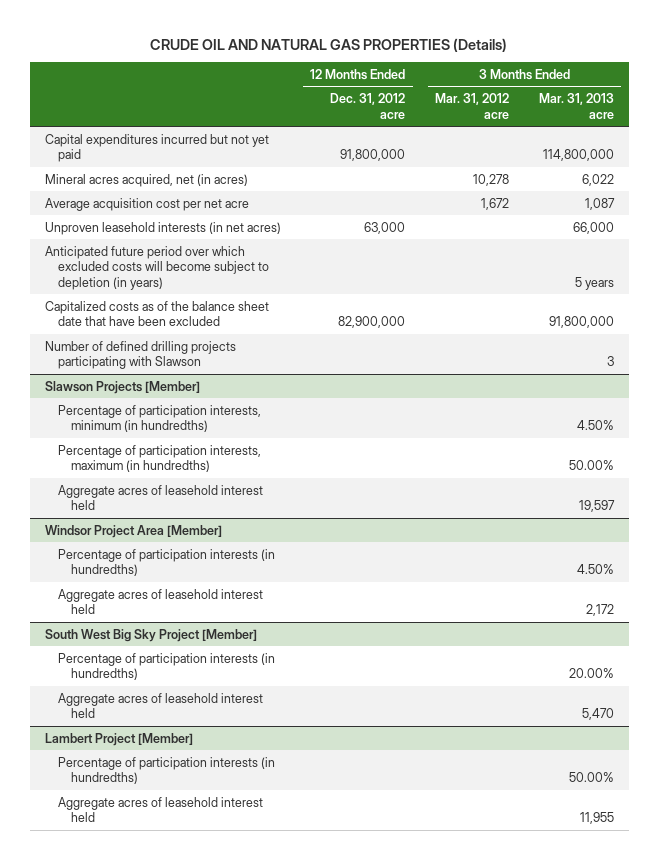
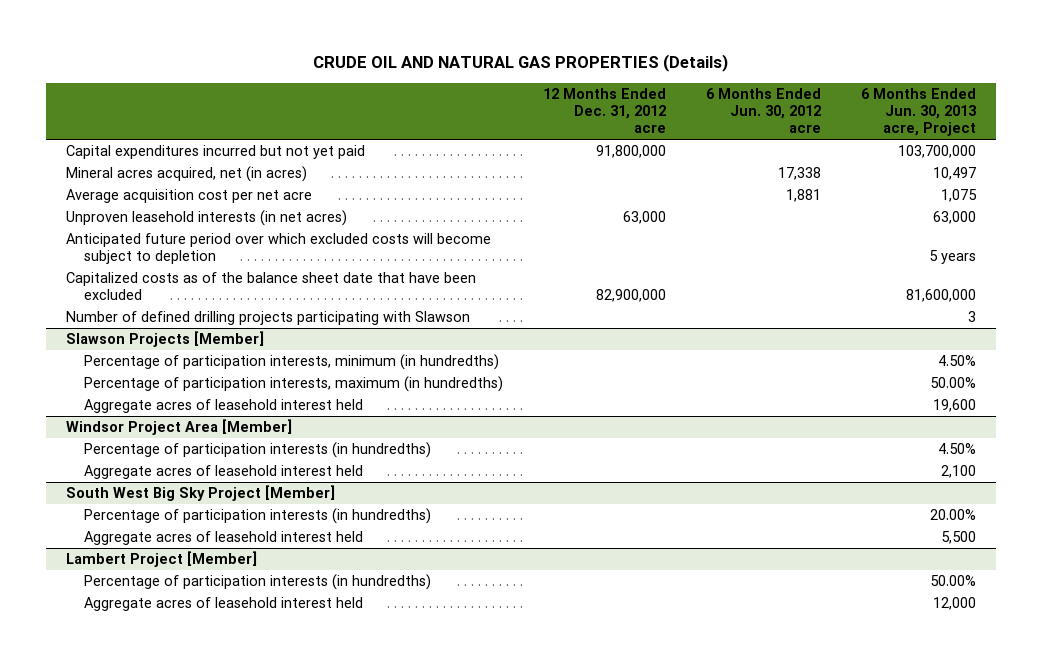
- | 12 Months Ended Dec. 31, 2012 acre | 3 Months Ended Mar. 31, 2012 acre | 3 Months Ended Mar. 31, 2013 acre
+ | 12 Months Ended Dec. 31, 2012 acre | 6 Months Ended Jun. 30, 2012 acre | 6 Months Ended Jun. 30, 2013 acre, Project
- Anticipated future period over which excluded costs will become subject to depletion (in years) | | | 5 years
+ Anticipated future period over which excluded costs will become subject to depletion | | | 5 years

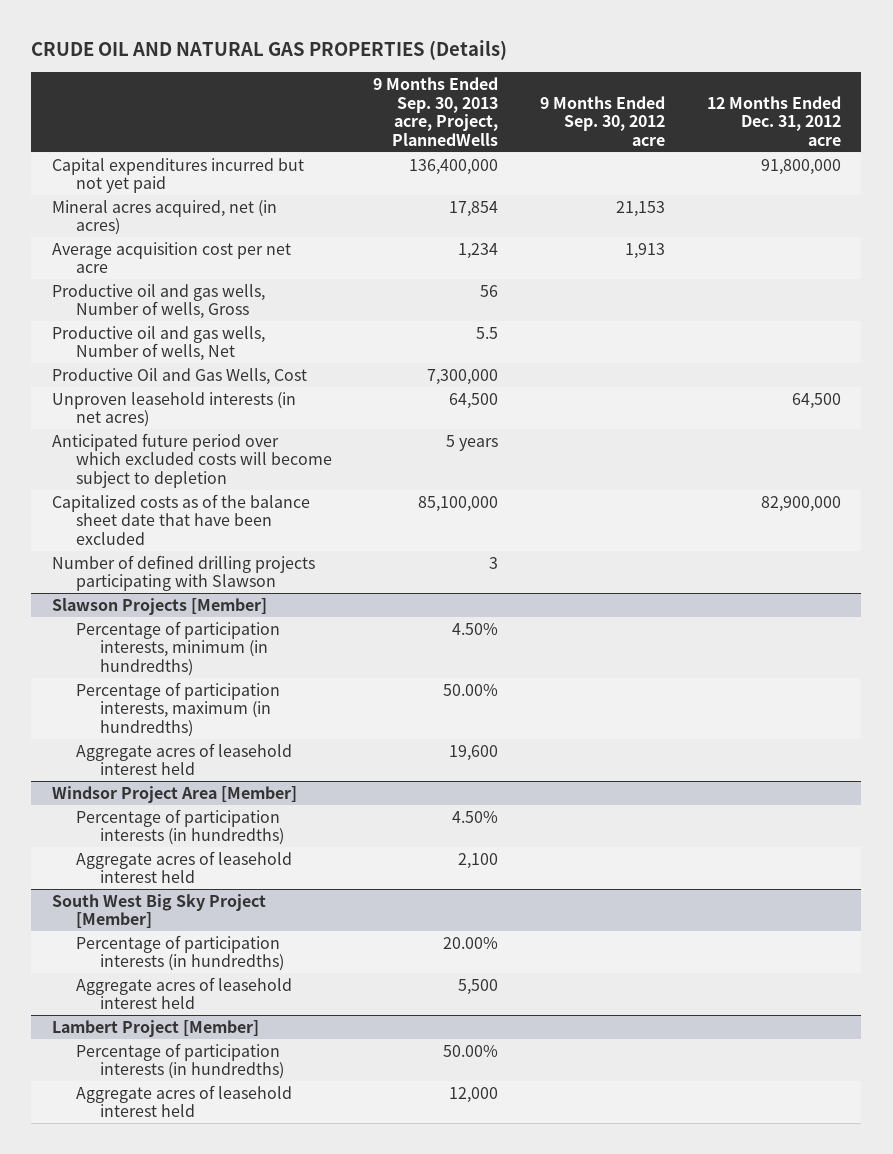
- | 12 Months Ended Dec. 31, 2012 acre | 6 Months Ended Jun. 30, 2012 acre | 6 Months Ended Jun. 30, 2013 acre, Project
+ | 9 Months Ended Sep. 30, 2013 acre, Project, PlannedWells | 9 Months Ended Sep. 30, 2012 acre | 12 Months Ended Dec. 31, 2012 acre
- Unproven leasehold interests (in net acres) | 63,000 | | 63,000
+ Productive oil and gas wells, Number of wells, Gross | 56 | |
+ Productive oil and gas wells, Number of wells, Net | 5.5 | |
+ Productive Oil and Gas Wells, Cost | 7,300,000 | |
+ Unproven leasehold interests (in net acres) | 64,500 | | 64,500

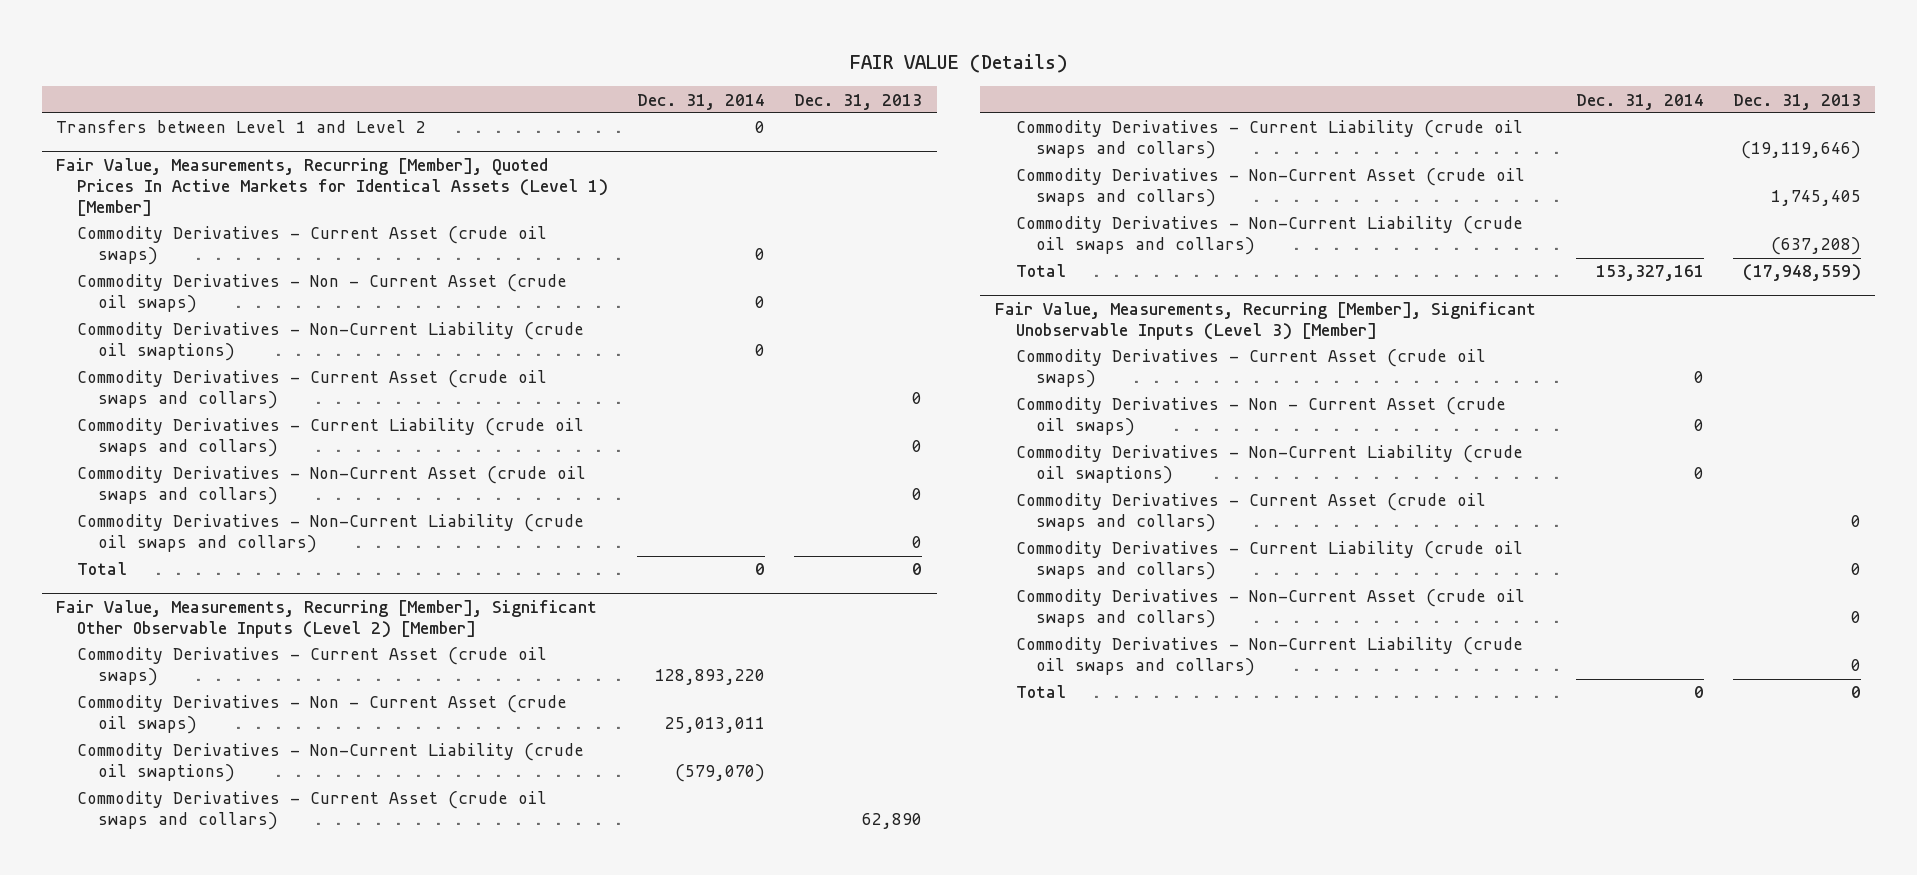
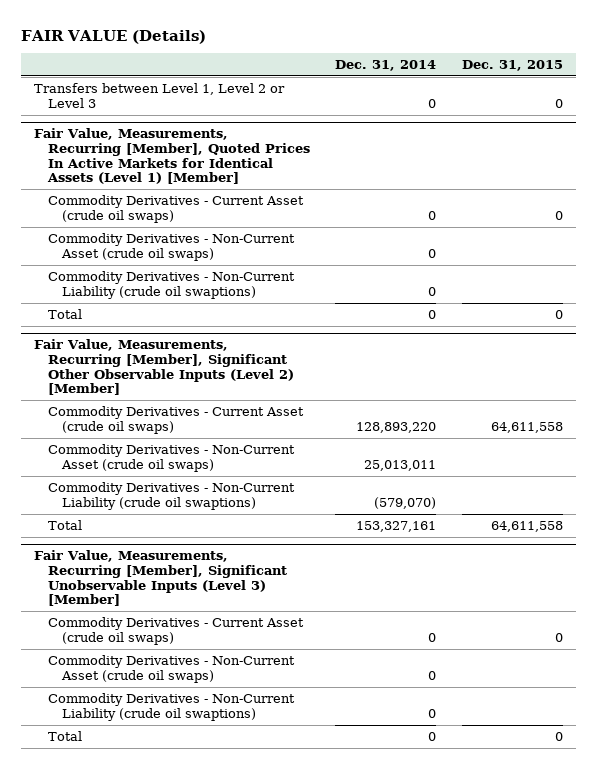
- | Dec. 31, 2014 | Dec. 31, 2013
+ | Dec. 31, 2014 | Dec. 31, 2015
- Transfers between Level 1 and Level 2 | 0 |
+ Transfers between Level 1, Level 2 or Level 3 | 0 | 0
@ Fair Value, Measurements, Recurring [Member], Quoted Prices In Active Markets for Identical Assets (Level 1) [Member]
- Commodity Derivatives - Non - Current Asset (crude oil swaps) | 0 |
+ Commodity Derivatives - Non-Current Asset (crude oil swaps) | 0 |
- Commodity Derivatives - Current Asset (crude oil swaps and collars) | | 0
- Commodity Derivatives - Current Liability (crude oil swaps and collars) | | 0
- Commodity Derivatives - Non-Current Asset (crude oil swaps and collars) | | 0
- Commodity Derivatives - Non-Current Liability (crude oil swaps and collars) | | 0
@ Fair Value, Measurements, Recurring [Member], Significant Other Observable Inputs (Level 2) [Member]
- Commodity Derivatives - Non - Current Asset (crude oil swaps) | 25,013,011 |
+ Commodity Derivatives - Non-Current Asset (crude oil swaps) | 25,013,011 |
- Commodity Derivatives - Current Asset (crude oil swaps and collars) | | 62,890
- Commodity Derivatives - Current Liability (crude oil swaps and collars) | | (19,119,646)
- Commodity Derivatives - Non-Current Asset (crude oil swaps and collars) | | 1,745,405
- Commodity Derivatives - Non-Current Liability (crude oil swaps and collars) | | (637,208)
@ Fair Value, Measurements, Recurring [Member], Significant Unobservable Inputs (Level 3) [Member]
- Commodity Derivatives - Non - Current Asset (crude oil swaps) | 0 |
+ Commodity Derivatives - Non-Current Asset (crude oil swaps) | 0 |
- Commodity Derivatives - Current Asset (crude oil swaps and collars) | | 0
- Commodity Derivatives - Current Liability (crude oil swaps and collars) | | 0
- Commodity Derivatives - Non-Current Asset (crude oil swaps and collars) | | 0
- Commodity Derivatives - Non-Current Liability (crude oil swaps and collars) | | 0

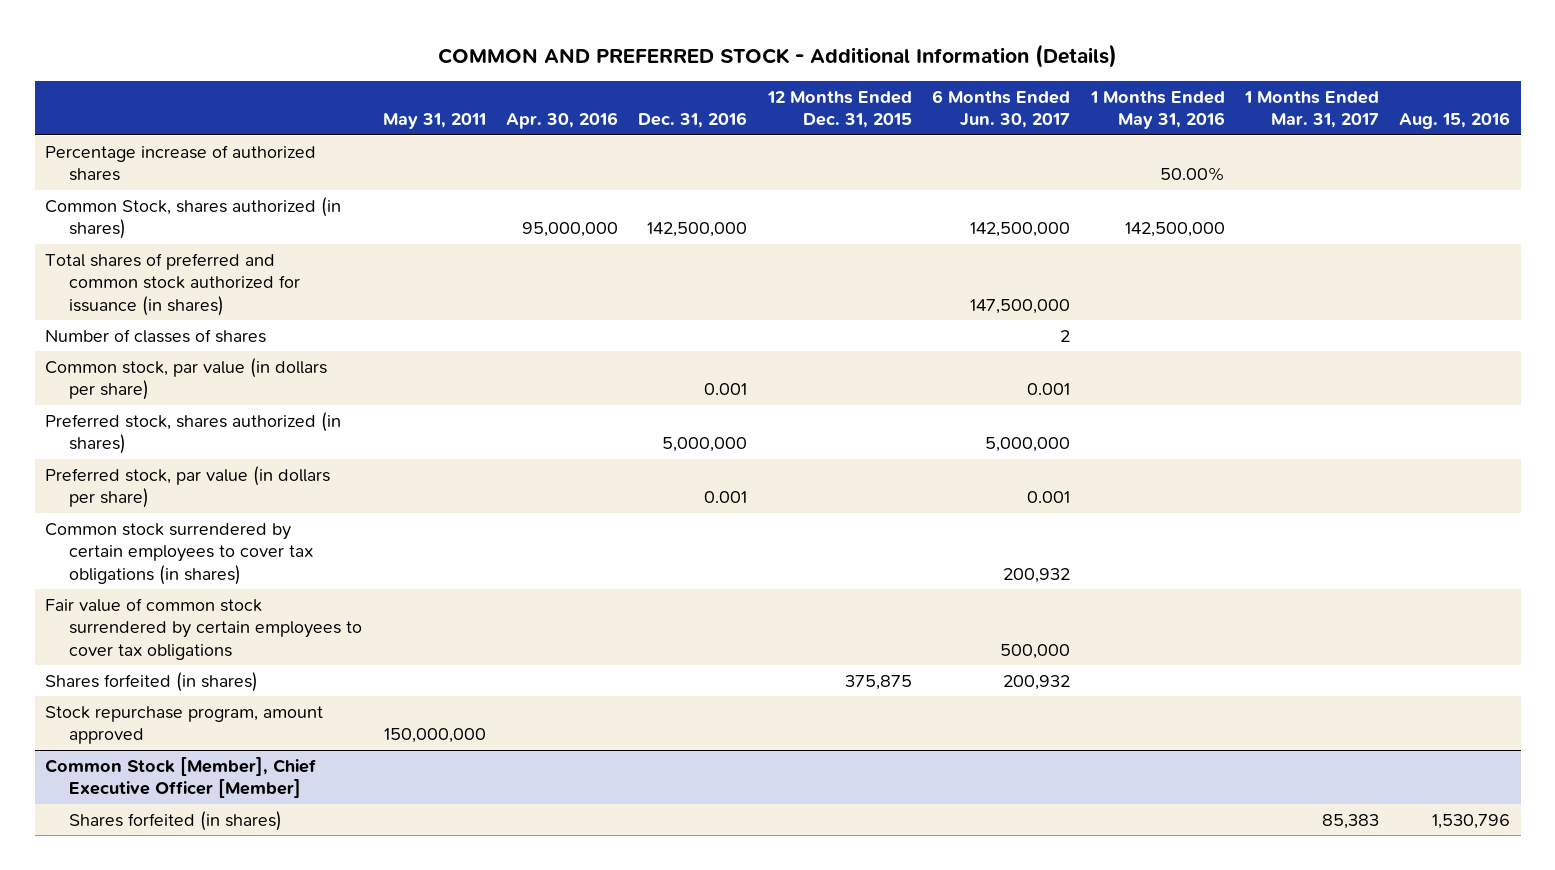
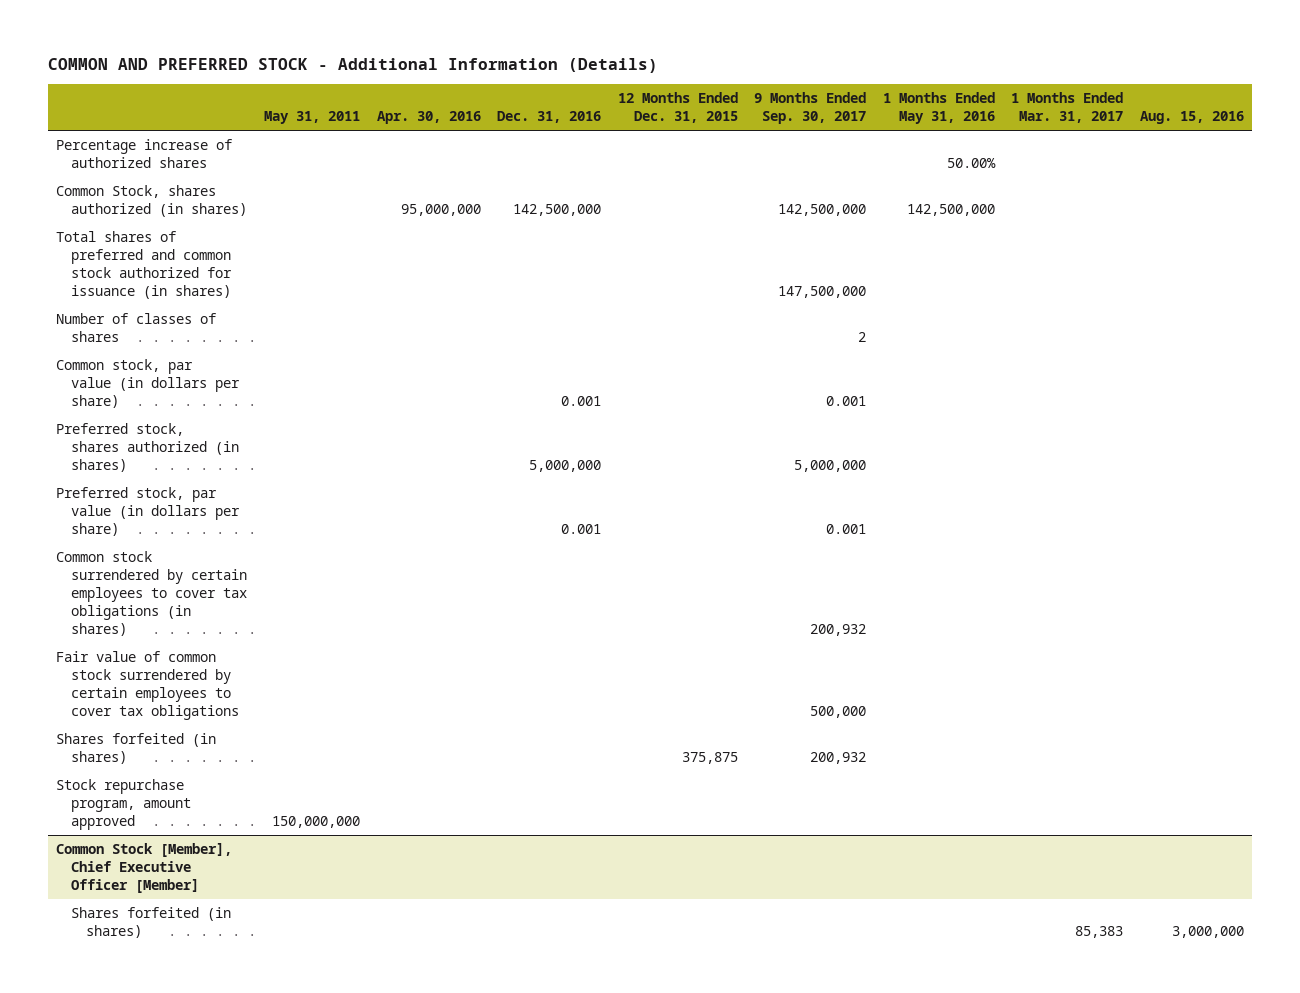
- | May 31, 2011 | Apr. 30, 2016 | Dec. 31, 2016 | 12 Months Ended Dec. 31, 2015 | 6 Months Ended Jun. 30, 2017 | 1 Months Ended May 31, 2016 | 1 Months Ended Mar. 31, 2017 | Aug. 15, 2016
+ | May 31, 2011 | Apr. 30, 2016 | Dec. 31, 2016 | 12 Months Ended Dec. 31, 2015 | 9 Months Ended Sep. 30, 2017 | 1 Months Ended May 31, 2016 | 1 Months Ended Mar. 31, 2017 | Aug. 15, 2016
@ Common Stock [Member], Chief Executive Officer [Member]
- Shares forfeited (in shares) | | | | | | | 85,383 | 1,530,796
+ Shares forfeited (in shares) | | | | | | | 85,383 | 3,000,000

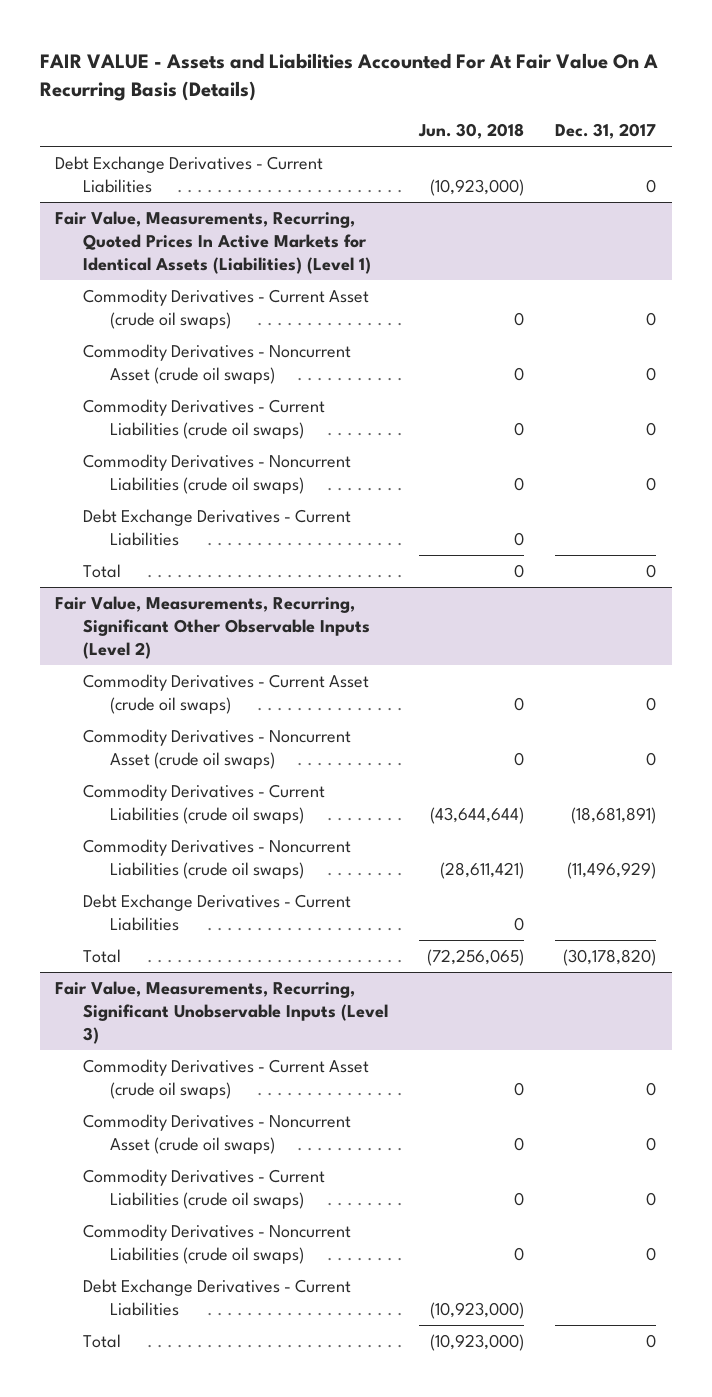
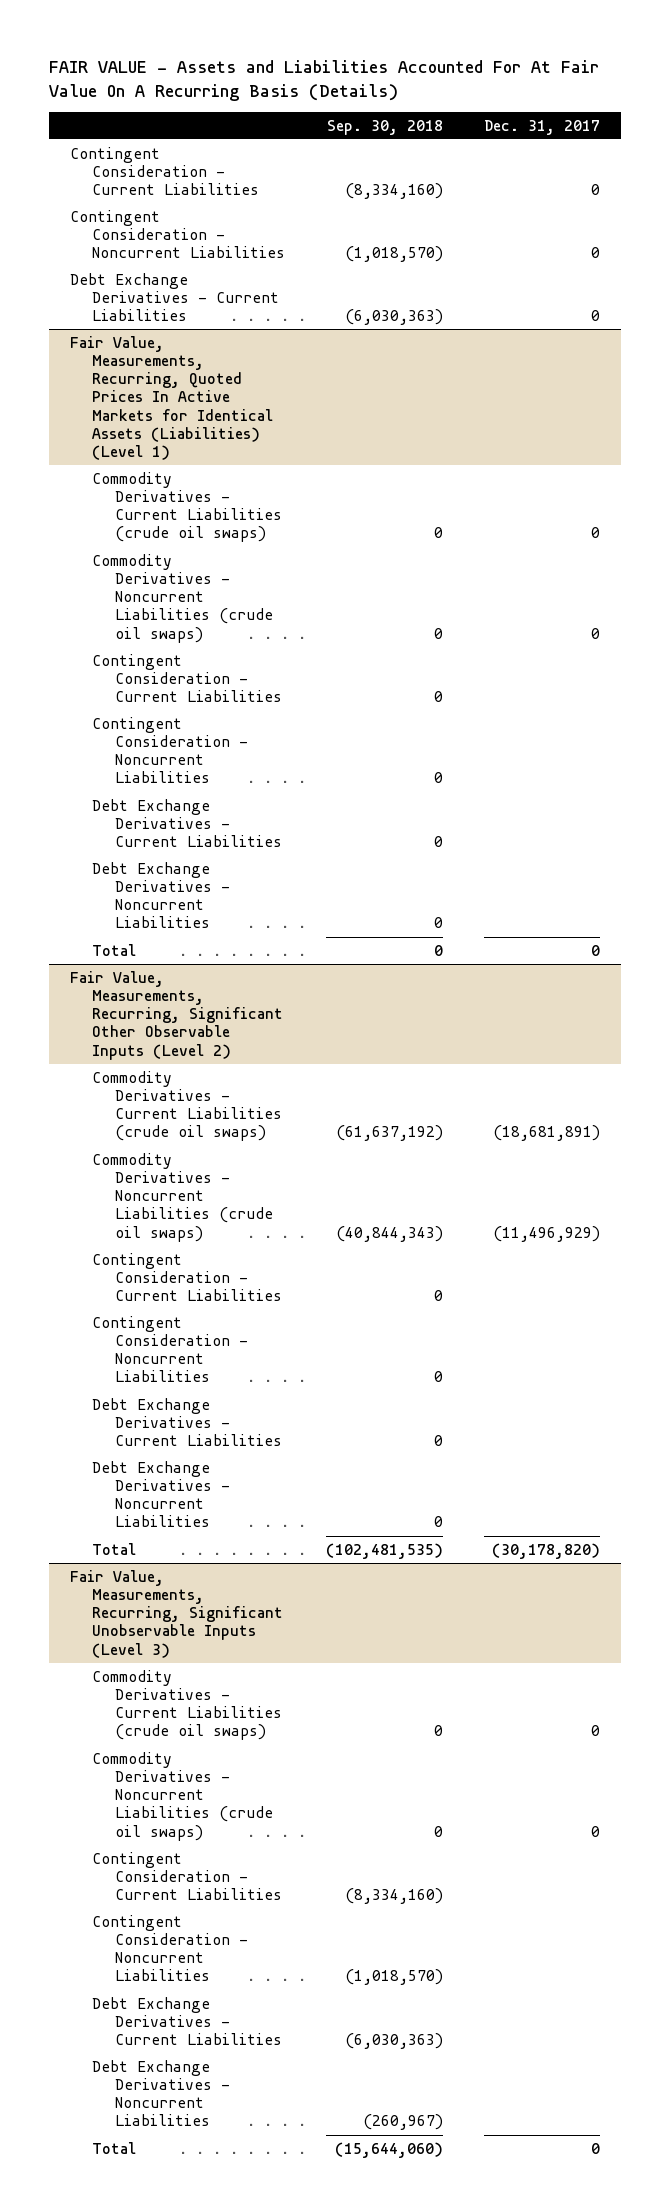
- | Jun. 30, 2018 | Dec. 31, 2017
+ | Sep. 30, 2018 | Dec. 31, 2017
+ Contingent Consideration - Current Liabilities | (8,334,160) | 0
+ Contingent Consideration - Noncurrent Liabilities | (1,018,570) | 0
@ Fair Value, Measurements, Recurring, Quoted Prices In Active Markets for Identical Assets (Liabilities) (Level 1)
- Commodity Derivatives - Current Asset (crude oil swaps) | 0 | 0
- Commodity Derivatives - Noncurrent Asset (crude oil swaps) | 0 | 0
+ Contingent Consideration - Current Liabilities | 0 |
+ Contingent Consideration - Noncurrent Liabilities | 0 |
+ Debt Exchange Derivatives - Noncurrent Liabilities | 0 |
@ Fair Value, Measurements, Recurring, Significant Other Observable Inputs (Level 2)
- Commodity Derivatives - Current Asset (crude oil swaps) | 0 | 0
- Commodity Derivatives - Noncurrent Asset (crude oil swaps) | 0 | 0
+ Contingent Consideration - Current Liabilities | 0 |
+ Contingent Consideration - Noncurrent Liabilities | 0 |
+ Debt Exchange Derivatives - Noncurrent Liabilities | 0 |
@ Fair Value, Measurements, Recurring, Significant Unobservable Inputs (Level 3)
- Commodity Derivatives - Current Asset (crude oil swaps) | 0 | 0
- Commodity Derivatives - Noncurrent Asset (crude oil swaps) | 0 | 0
+ Contingent Consideration - Current Liabilities | (8,334,160) |
+ Contingent Consideration - Noncurrent Liabilities | (1,018,570) |
+ Debt Exchange Derivatives - Noncurrent Liabilities | (260,967) |

